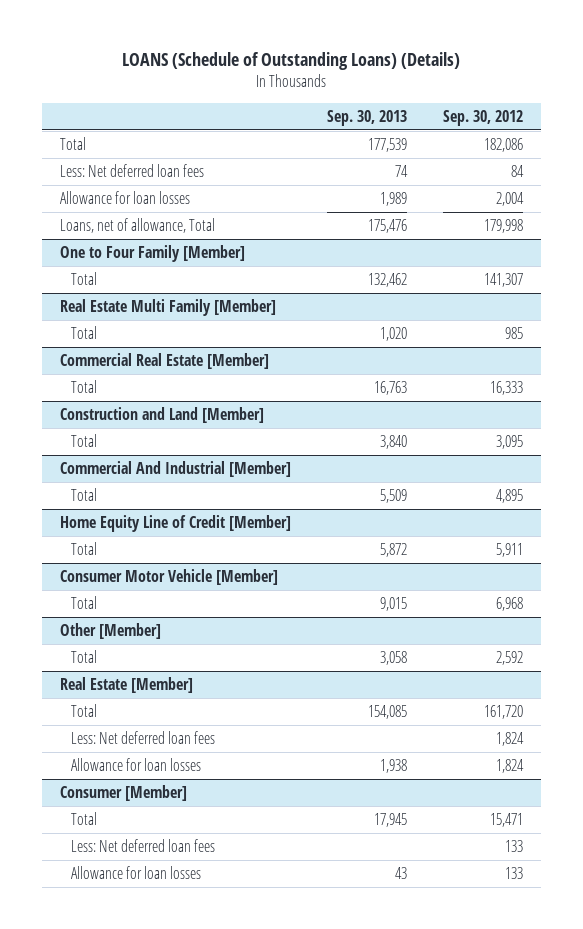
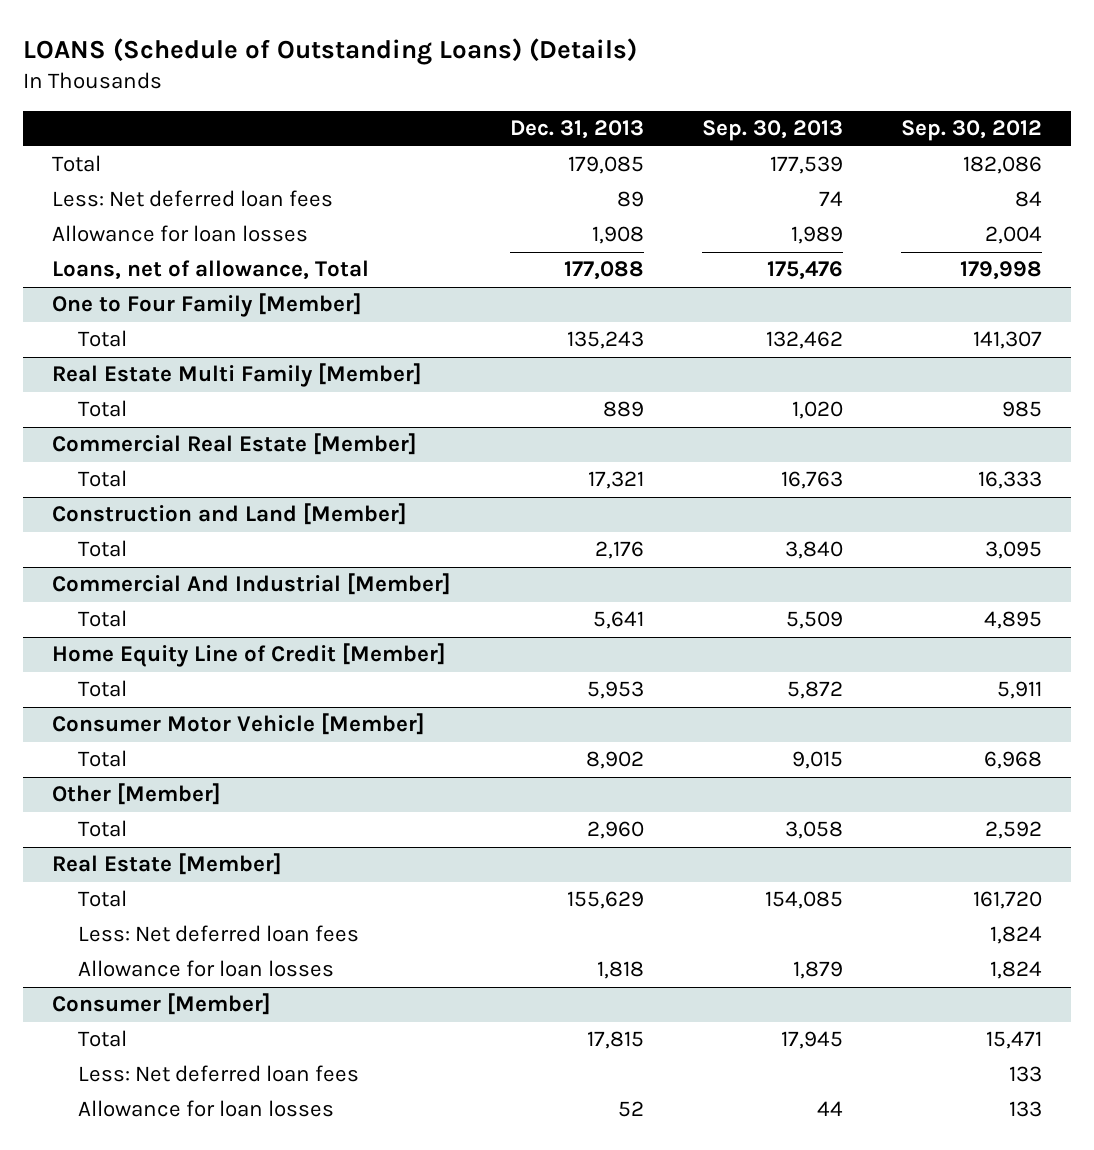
- | Sep. 30, 2013 | Sep. 30, 2012
+ | Dec. 31, 2013 | Sep. 30, 2013 | Sep. 30, 2012
@ Real Estate [Member]
- Allowance for loan losses | 1,938 | 1,824
+ Allowance for loan losses | 1,818 | 1,879 | 1,824
@ Consumer [Member]
- Allowance for loan losses | 43 | 133
+ Allowance for loan losses | 52 | 44 | 133

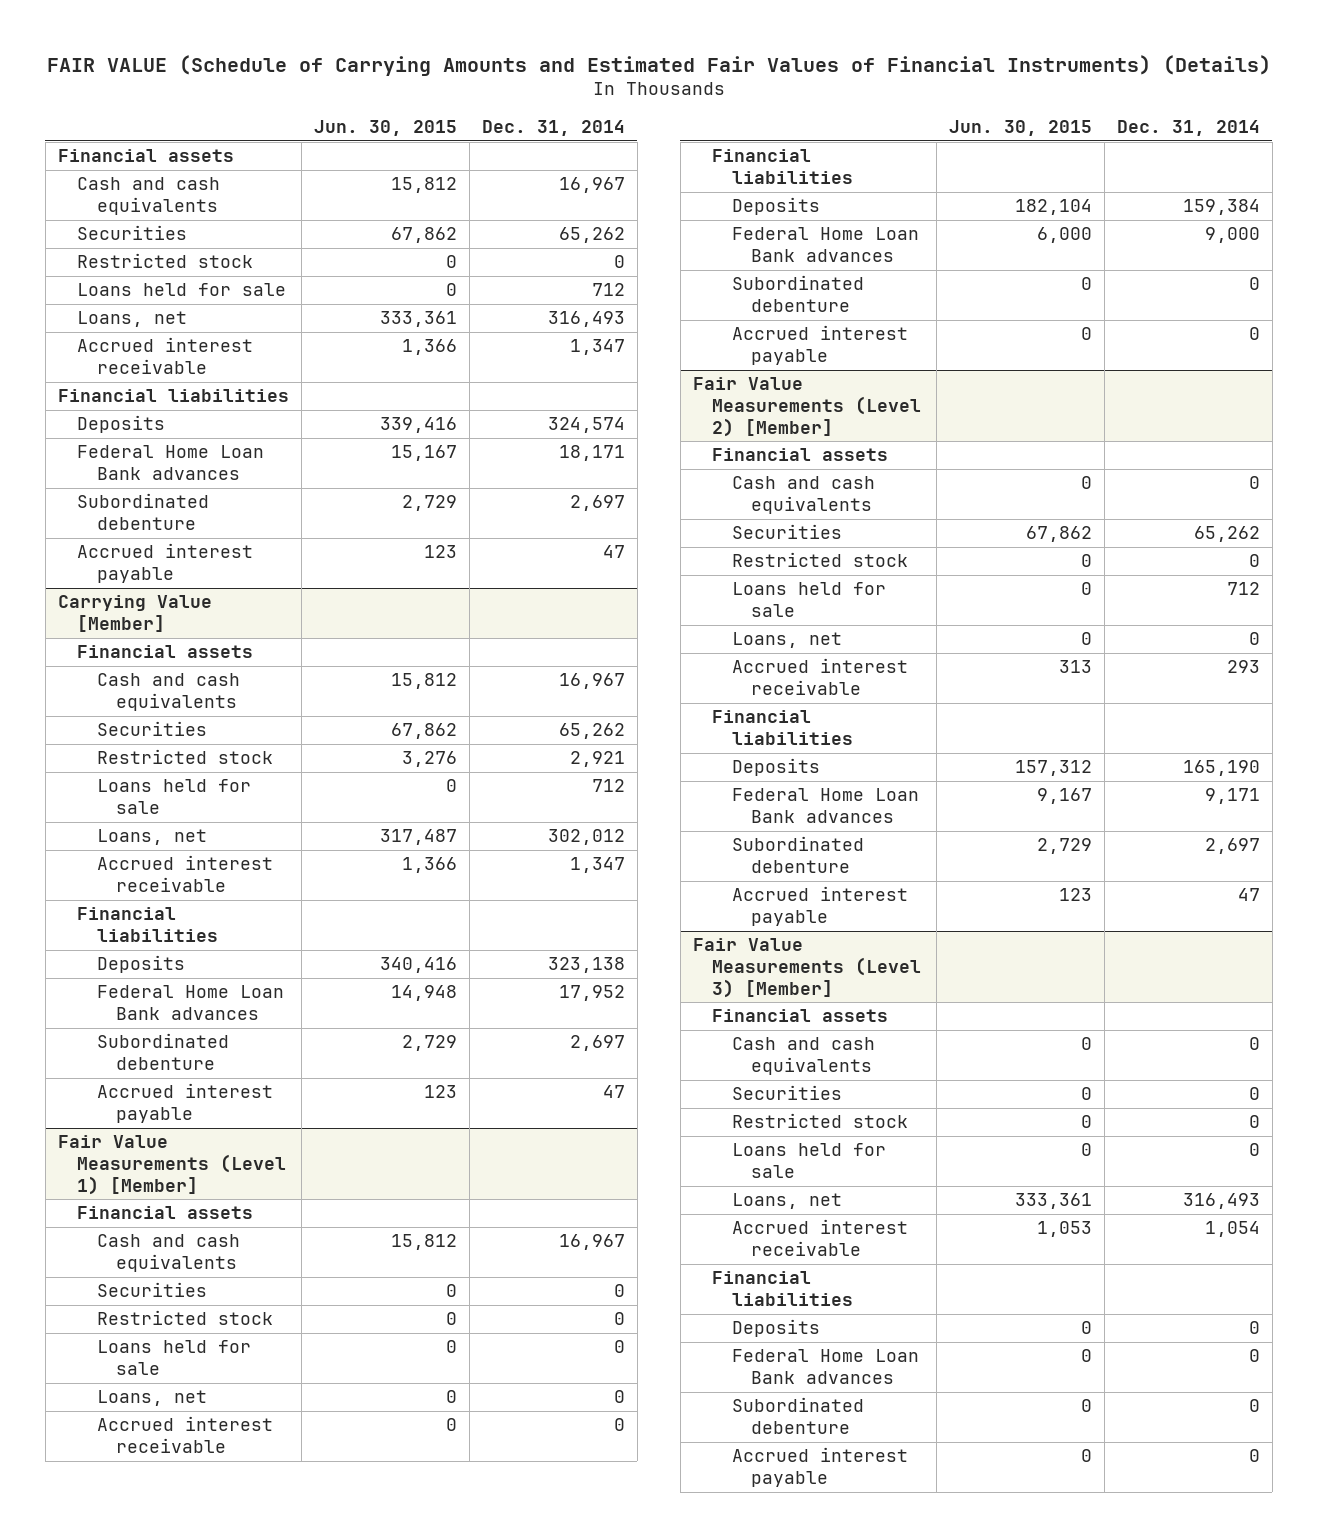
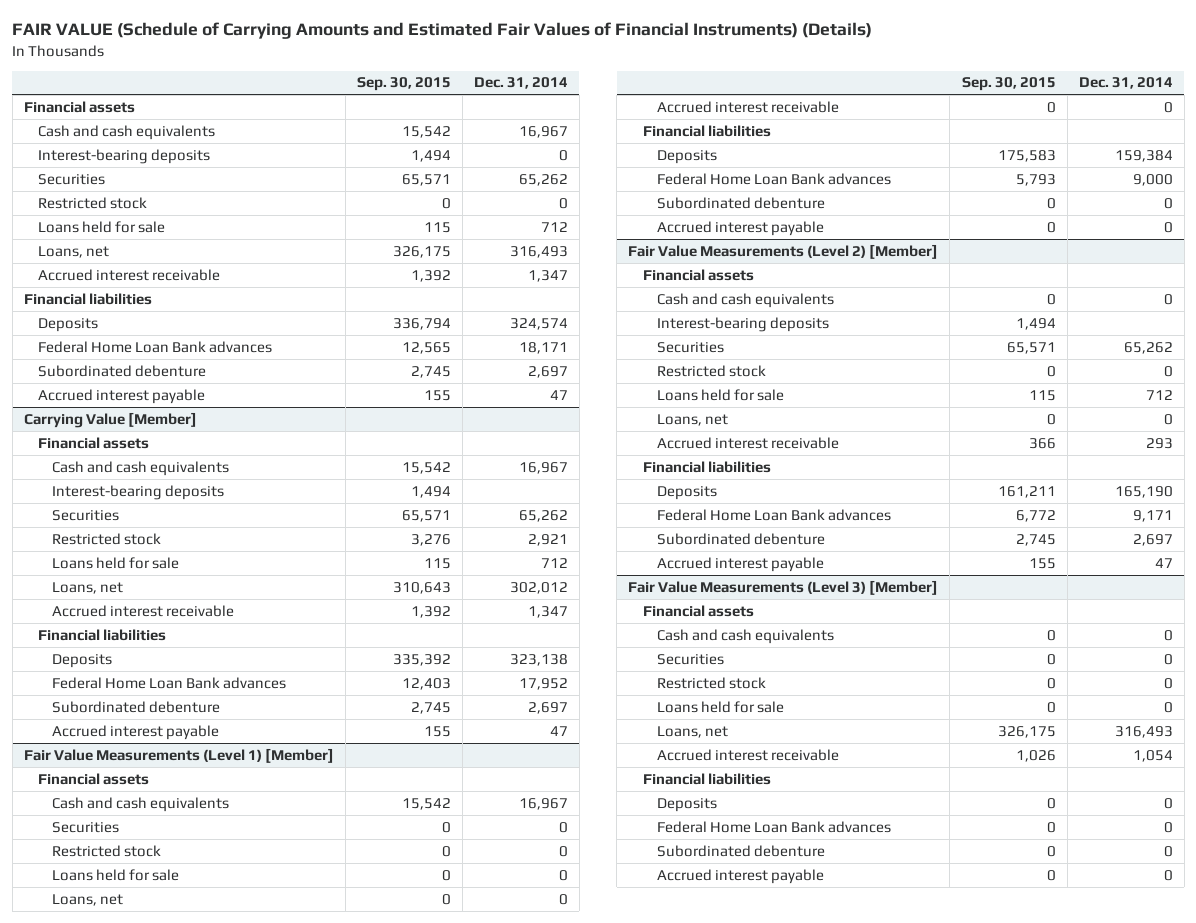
- | Jun. 30, 2015 | Dec. 31, 2014
+ | Sep. 30, 2015 | Dec. 31, 2014
+ Interest-bearing deposits | 1,494 | 0
@ Carrying Value [Member]
+ Interest-bearing deposits | 1,494 |
@ Fair Value Measurements (Level 2) [Member]
+ Interest-bearing deposits | 1,494 |

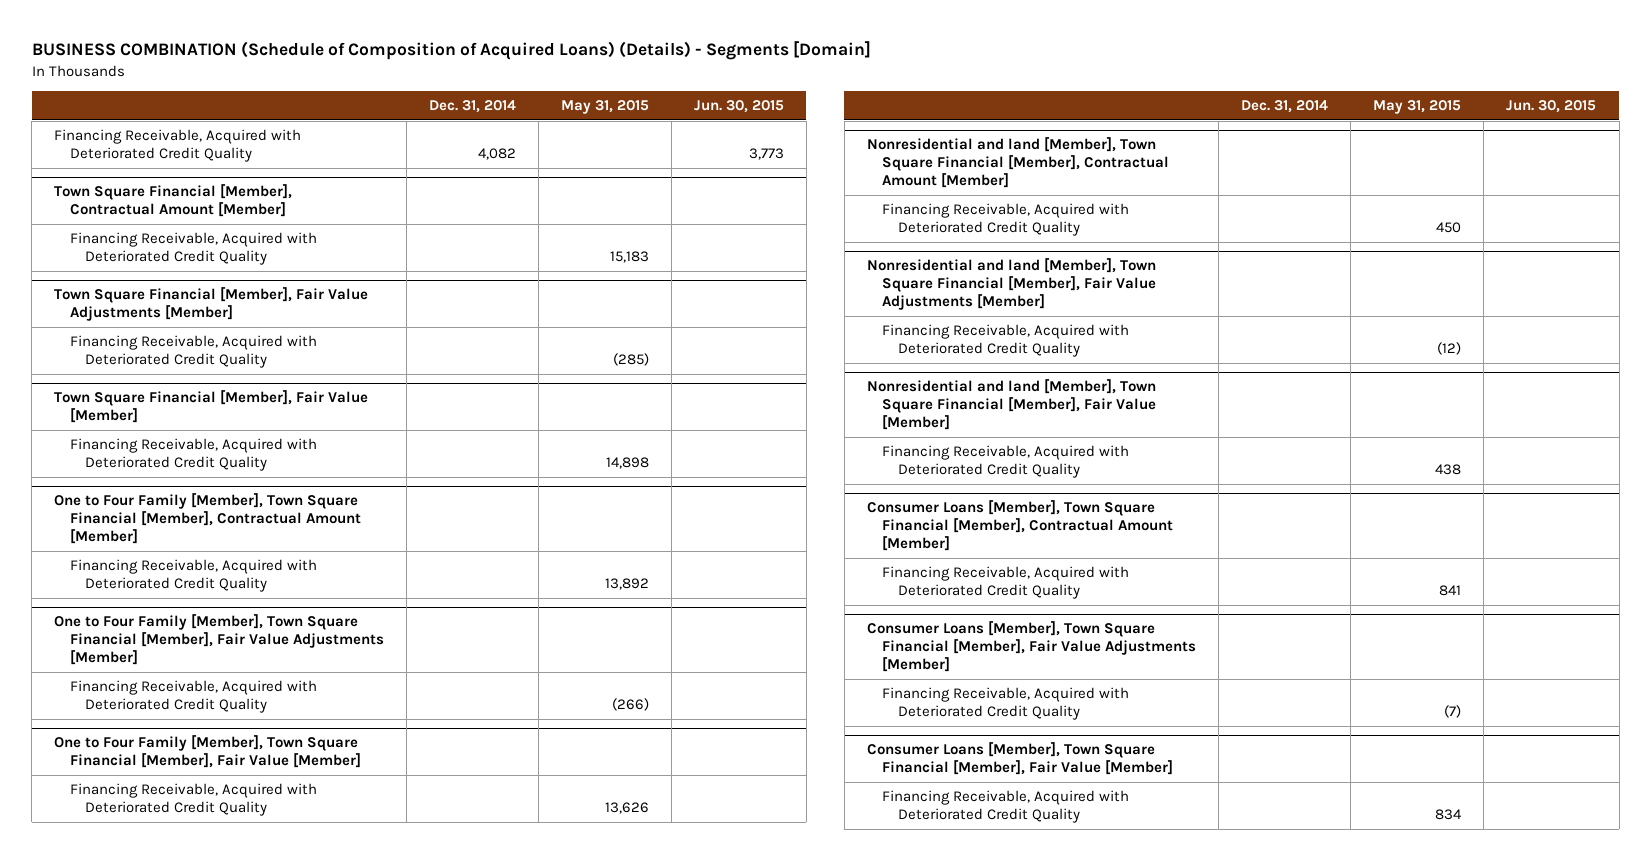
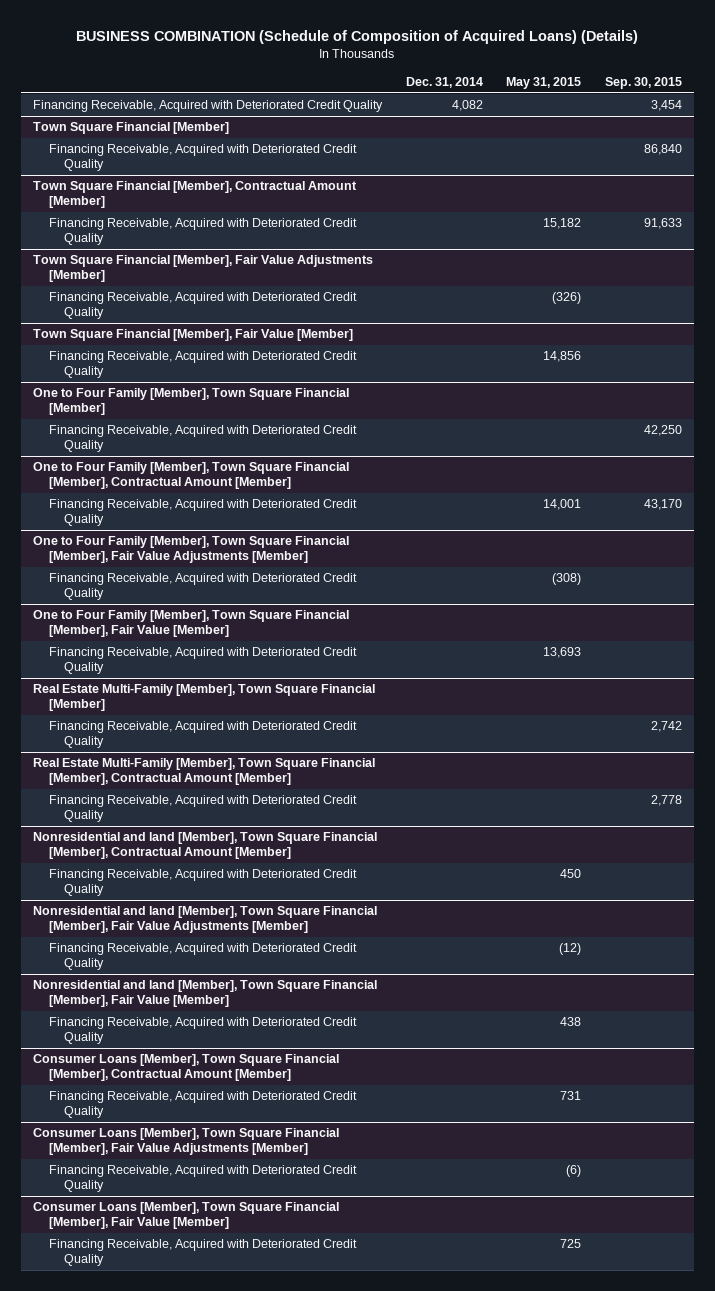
- BUSINESS COMBINATION (Schedule of Composition of Acquired Loans) (Details) - Segments [Domain]
+ BUSINESS COMBINATION (Schedule of Composition of Acquired Loans) (Details)
- | Dec. 31, 2014 | May 31, 2015 | Jun. 30, 2015
+ | Dec. 31, 2014 | May 31, 2015 | Sep. 30, 2015
+ Town Square Financial [Member]
+ Financing Receivable, Acquired with Deteriorated Credit Quality | | | 86,840
@ Town Square Financial [Member], Contractual Amount [Member]
- Financing Receivable, Acquired with Deteriorated Credit Quality | | 15,183 |
+ Financing Receivable, Acquired with Deteriorated Credit Quality | | 15,182 | 91,633
@ Town Square Financial [Member], Fair Value Adjustments [Member]
- Financing Receivable, Acquired with Deteriorated Credit Quality | | (285) |
+ Financing Receivable, Acquired with Deteriorated Credit Quality | | (326) |
@ Town Square Financial [Member], Fair Value [Member]
- Financing Receivable, Acquired with Deteriorated Credit Quality | | 14,898 |
+ Financing Receivable, Acquired with Deteriorated Credit Quality | | 14,856 |
+ One to Four Family [Member], Town Square Financial [Member]
+ Financing Receivable, Acquired with Deteriorated Credit Quality | | | 42,250
@ One to Four Family [Member], Town Square Financial [Member], Contractual Amount [Member]
- Financing Receivable, Acquired with Deteriorated Credit Quality | | 13,892 |
+ Financing Receivable, Acquired with Deteriorated Credit Quality | | 14,001 | 43,170
@ One to Four Family [Member], Town Square Financial [Member], Fair Value Adjustments [Member]
- Financing Receivable, Acquired with Deteriorated Credit Quality | | (266) |
+ Financing Receivable, Acquired with Deteriorated Credit Quality | | (308) |
@ One to Four Family [Member], Town Square Financial [Member], Fair Value [Member]
- Financing Receivable, Acquired with Deteriorated Credit Quality | | 13,626 |
+ Financing Receivable, Acquired with Deteriorated Credit Quality | | 13,693 |
+ Real Estate Multi-Family [Member], Town Square Financial [Member]
+ Financing Receivable, Acquired with Deteriorated Credit Quality | | | 2,742
+ Real Estate Multi-Family [Member], Town Square Financial [Member], Contractual Amount [Member]
+ Financing Receivable, Acquired with Deteriorated Credit Quality | | | 2,778
@ Consumer Loans [Member], Town Square Financial [Member], Contractual Amount [Member]
- Financing Receivable, Acquired with Deteriorated Credit Quality | | 841 |
+ Financing Receivable, Acquired with Deteriorated Credit Quality | | 731 |
@ Consumer Loans [Member], Town Square Financial [Member], Fair Value Adjustments [Member]
- Financing Receivable, Acquired with Deteriorated Credit Quality | | (7) |
+ Financing Receivable, Acquired with Deteriorated Credit Quality | | (6) |
@ Consumer Loans [Member], Town Square Financial [Member], Fair Value [Member]
- Financing Receivable, Acquired with Deteriorated Credit Quality | | 834 |
+ Financing Receivable, Acquired with Deteriorated Credit Quality | | 725 |

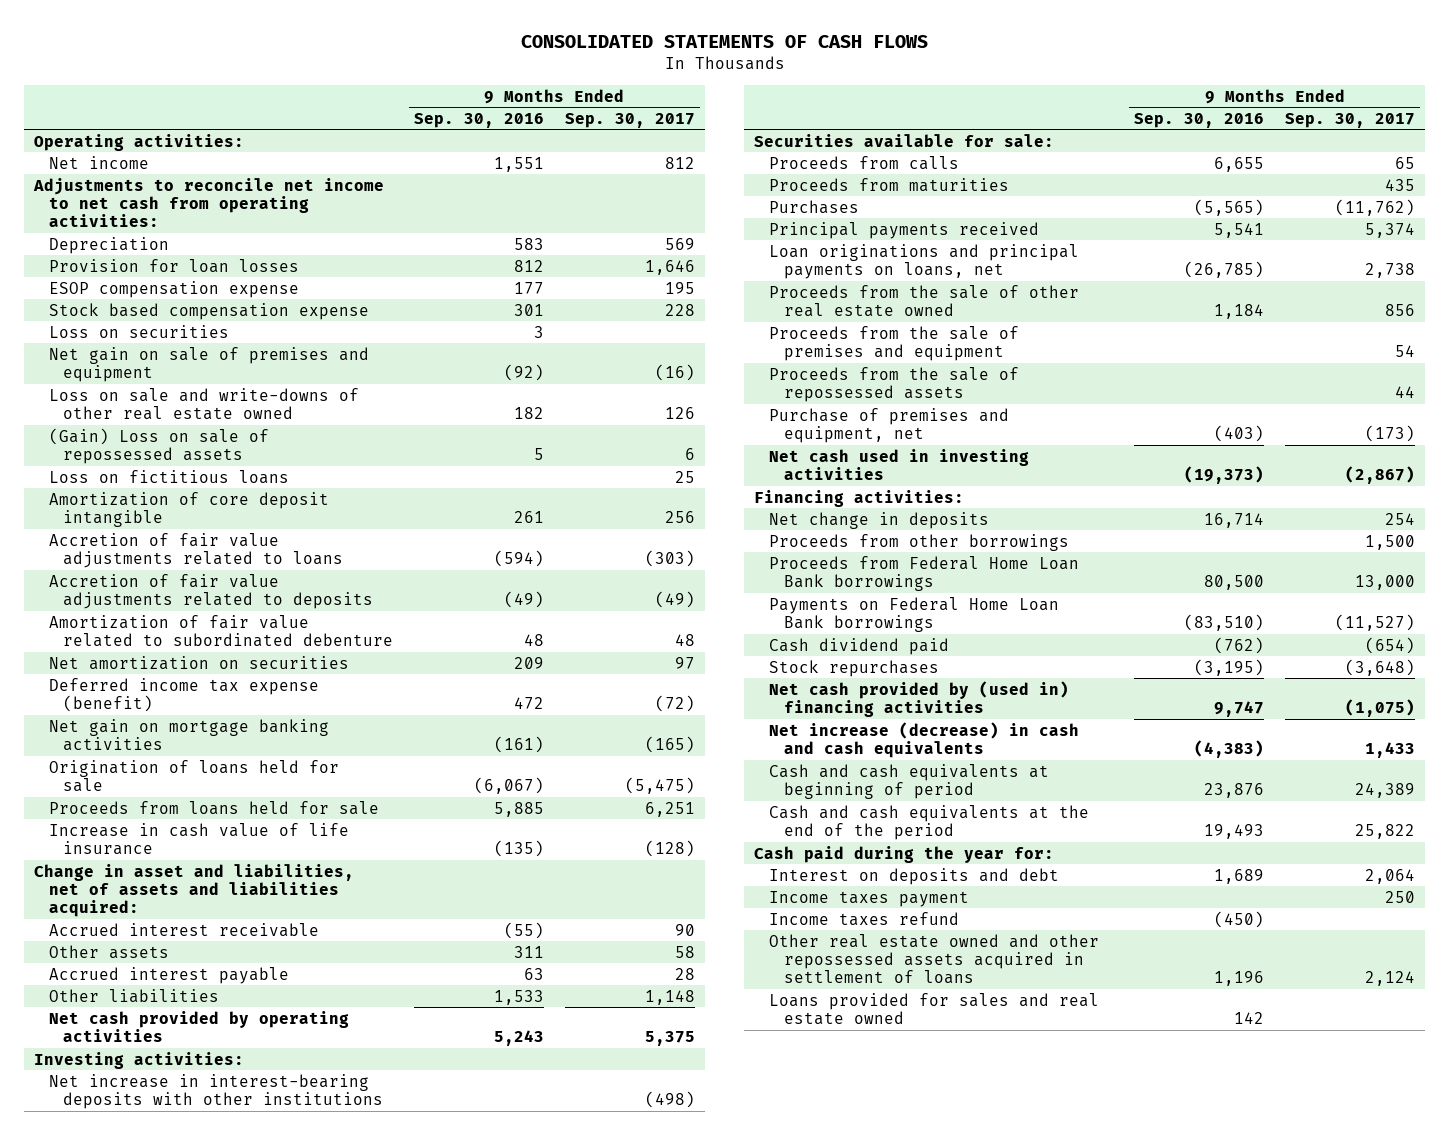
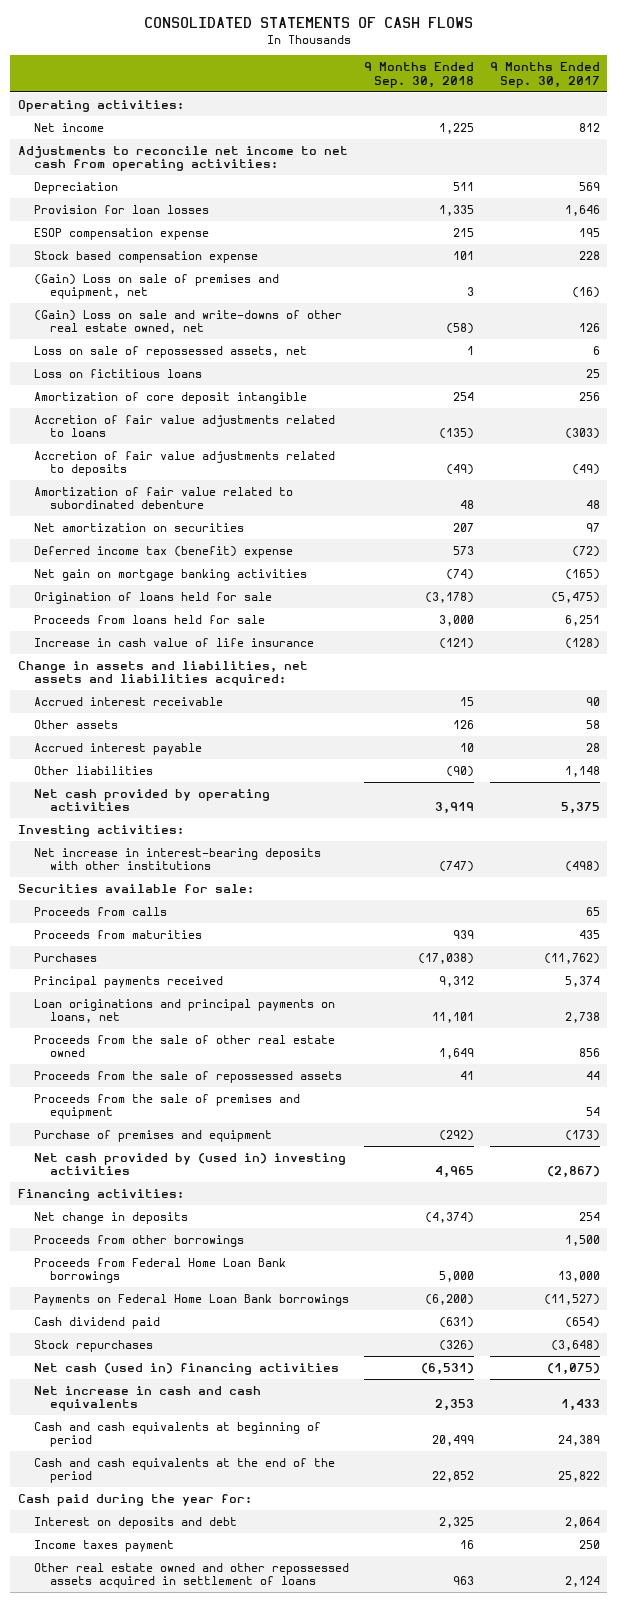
- | 9 Months Ended Sep. 30, 2016 | 9 Months Ended Sep. 30, 2017
+ | 9 Months Ended Sep. 30, 2018 | 9 Months Ended Sep. 30, 2017
- Loss on securities | 3 |
- Net gain on sale of premises and equipment | (92) | (16)
- Loss on sale and write-downs of other real estate owned | 182 | 126
- (Gain) Loss on sale of repossessed assets | 5 | 6
+ (Gain) Loss on sale of premises and equipment, net | 3 | (16)
+ (Gain) Loss on sale and write-downs of other real estate owned, net | (58) | 126
+ Loss on sale of repossessed assets, net | 1 | 6
- Deferred income tax expense (benefit) | 472 | (72)
+ Deferred income tax (benefit) expense | 573 | (72)
- Change in asset and liabilities, net of assets and liabilities acquired:
+ Change in assets and liabilities, net assets and liabilities acquired:
- Purchase of premises and equipment, net | (403) | (173)
- Net cash used in investing activities | (19,373) | (2,867)
moved down: Proceeds from the sale of premises and equipment | | 54
+ Purchase of premises and equipment | (292) | (173)
+ Net cash provided by (used in) investing activities | 4,965 | (2,867)
- Net cash provided by (used in) financing activities | 9,747 | (1,075)
- Net increase (decrease) in cash and cash equivalents | (4,383) | 1,433
+ Net cash (used in) financing activities | (6,531) | (1,075)
+ Net increase in cash and cash equivalents | 2,353 | 1,433
- Income taxes refund | (450) |
- Loans provided for sales and real estate owned | 142 |

